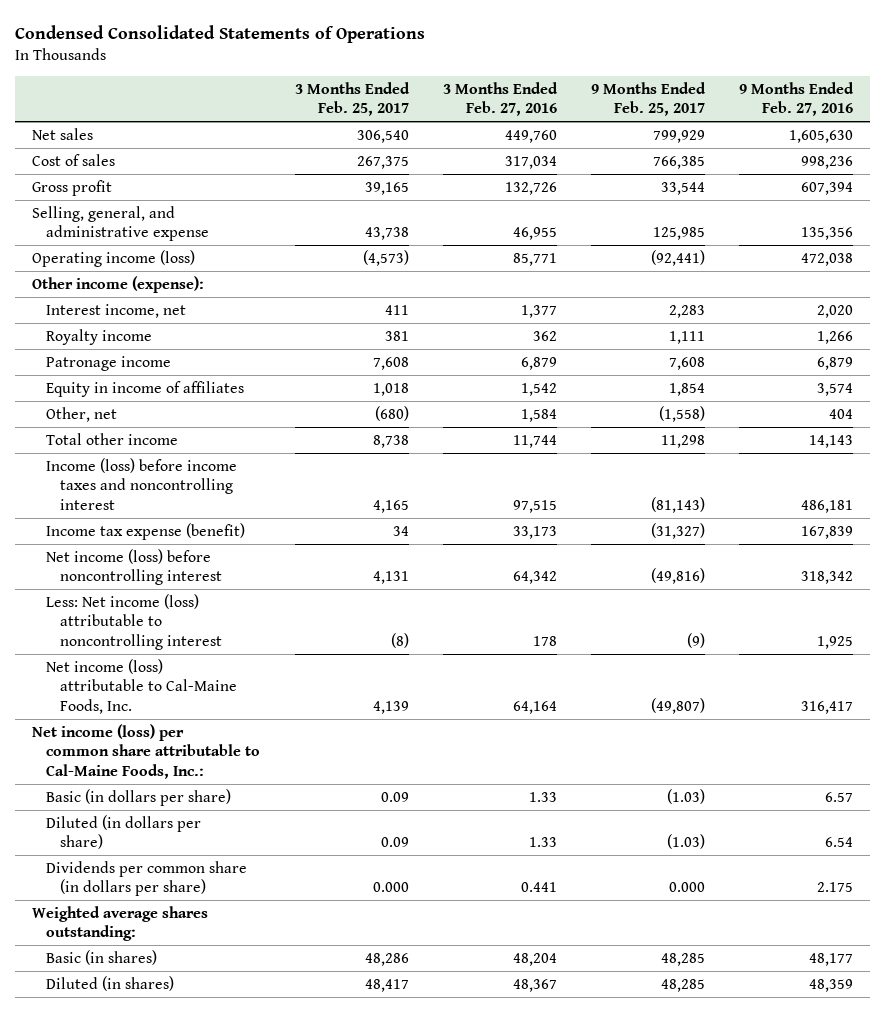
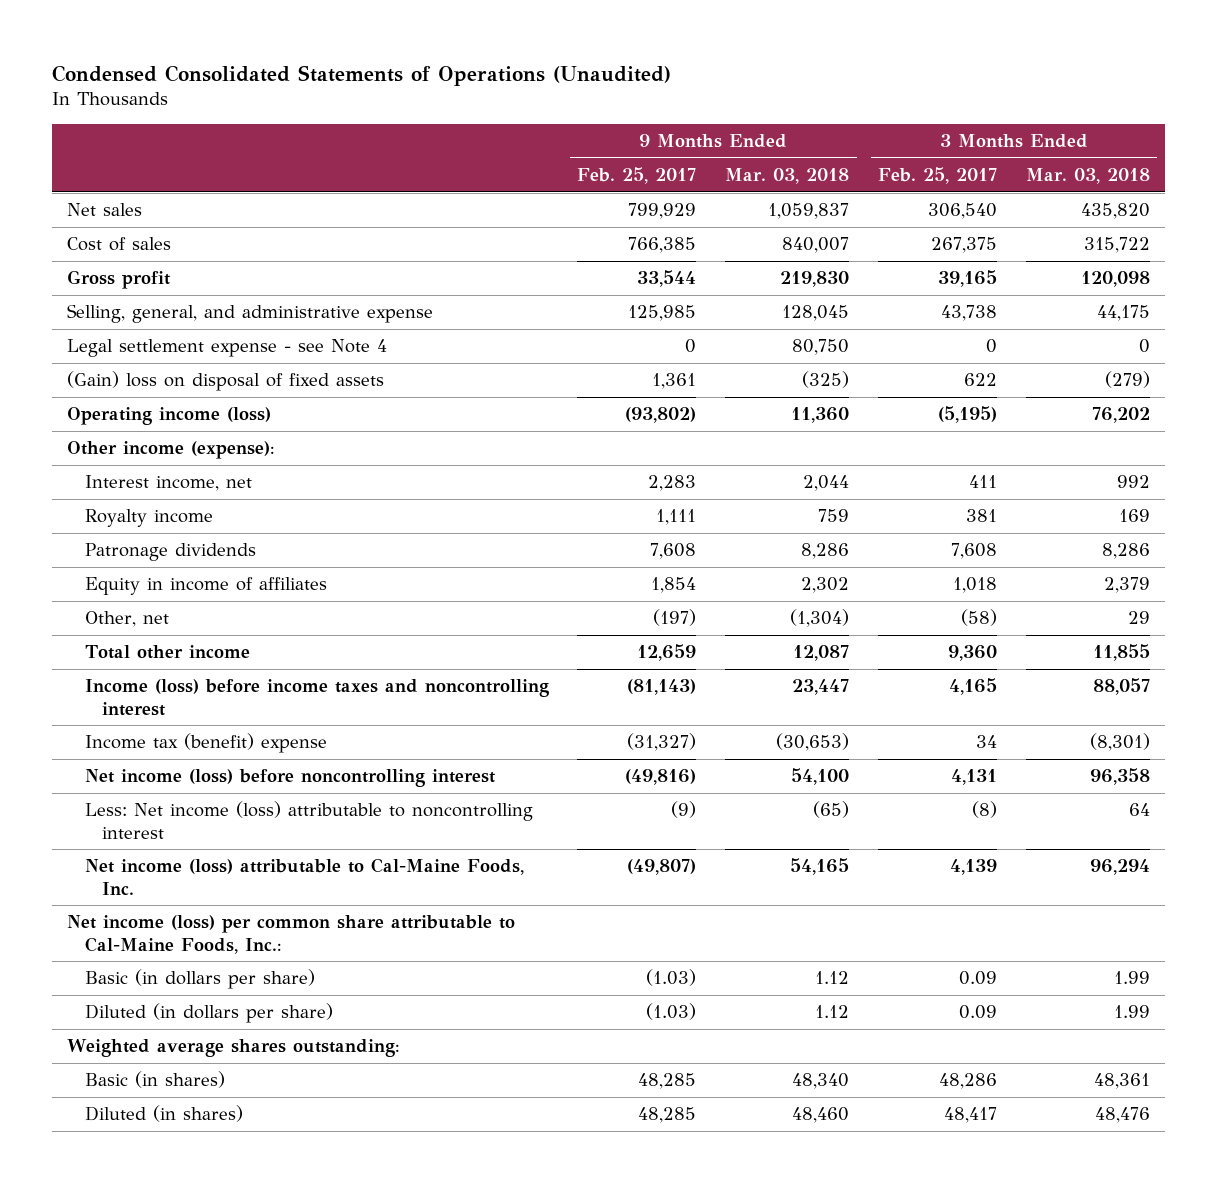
- Condensed Consolidated Statements of Operations
+ Condensed Consolidated Statements of Operations (Unaudited)
- | 3 Months Ended Feb. 25, 2017 | 3 Months Ended Feb. 27, 2016 | 9 Months Ended Feb. 25, 2017 | 9 Months Ended Feb. 27, 2016
+ | 9 Months Ended Feb. 25, 2017 | 9 Months Ended Mar. 03, 2018 | 3 Months Ended Feb. 25, 2017 | 3 Months Ended Mar. 03, 2018
- Operating income (loss) | (4,573) | 85,771 | (92,441) | 472,038
+ Legal settlement expense - see Note 4 | 0 | 80,750 | 0 | 0
+ (Gain) loss on disposal of fixed assets | 1,361 | (325) | 622 | (279)
+ Operating income (loss) | (93,802) | 11,360 | (5,195) | 76,202
- Patronage income | 7,608 | 6,879 | 7,608 | 6,879
+ Patronage dividends | 7,608 | 8,286 | 7,608 | 8,286
- Other, net | (680) | 1,584 | (1,558) | 404
- Total other income | 8,738 | 11,744 | 11,298 | 14,143
+ Other, net | (197) | (1,304) | (58) | 29
+ Total other income | 12,659 | 12,087 | 9,360 | 11,855
- Income tax expense (benefit) | 34 | 33,173 | (31,327) | 167,839
+ Income tax (benefit) expense | (31,327) | (30,653) | 34 | (8,301)
- Dividends per common share (in dollars per share) | 0.000 | 0.441 | 0.000 | 2.175

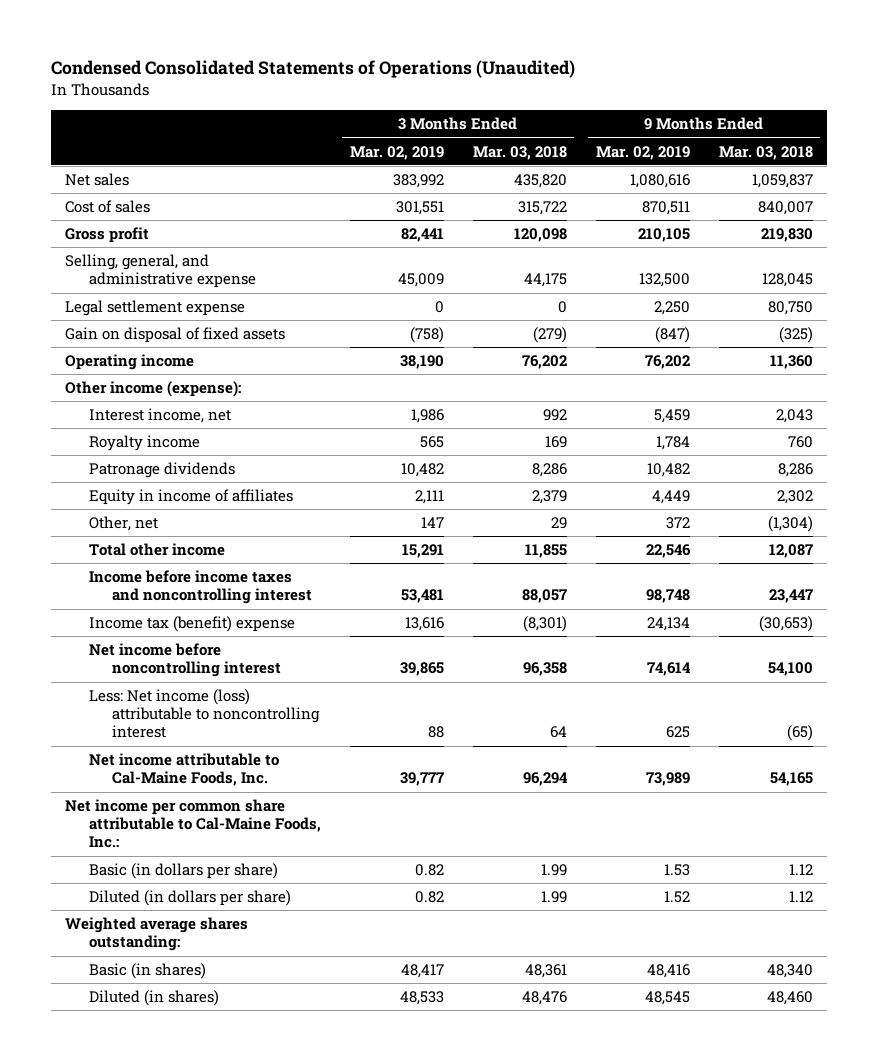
- | 9 Months Ended Feb. 25, 2017 | 9 Months Ended Mar. 03, 2018 | 3 Months Ended Feb. 25, 2017 | 3 Months Ended Mar. 03, 2018
+ | 3 Months Ended Mar. 02, 2019 | 3 Months Ended Mar. 03, 2018 | 9 Months Ended Mar. 02, 2019 | 9 Months Ended Mar. 03, 2018
- Legal settlement expense - see Note 4 | 0 | 80,750 | 0 | 0
- (Gain) loss on disposal of fixed assets | 1,361 | (325) | 622 | (279)
- Operating income (loss) | (93,802) | 11,360 | (5,195) | 76,202
+ Legal settlement expense | 0 | 0 | 2,250 | 80,750
+ Gain on disposal of fixed assets | (758) | (279) | (847) | (325)
+ Operating income | 38,190 | 76,202 | 76,202 | 11,360
- Interest income, net | 2,283 | 2,044 | 411 | 992
- Royalty income | 1,111 | 759 | 381 | 169
+ Interest income, net | 1,986 | 992 | 5,459 | 2,043
+ Royalty income | 565 | 169 | 1,784 | 760
- Income (loss) before income taxes and noncontrolling interest | (81,143) | 23,447 | 4,165 | 88,057
+ Income before income taxes and noncontrolling interest | 53,481 | 88,057 | 98,748 | 23,447
- Net income (loss) before noncontrolling interest | (49,816) | 54,100 | 4,131 | 96,358
+ Net income before noncontrolling interest | 39,865 | 96,358 | 74,614 | 54,100
- Net income (loss) attributable to Cal-Maine Foods, Inc. | (49,807) | 54,165 | 4,139 | 96,294
- Net income (loss) per common share attributable to Cal-Maine Foods, Inc.:
+ Net income attributable to Cal-Maine Foods, Inc. | 39,777 | 96,294 | 73,989 | 54,165
+ Net income per common share attributable to Cal-Maine Foods, Inc.:

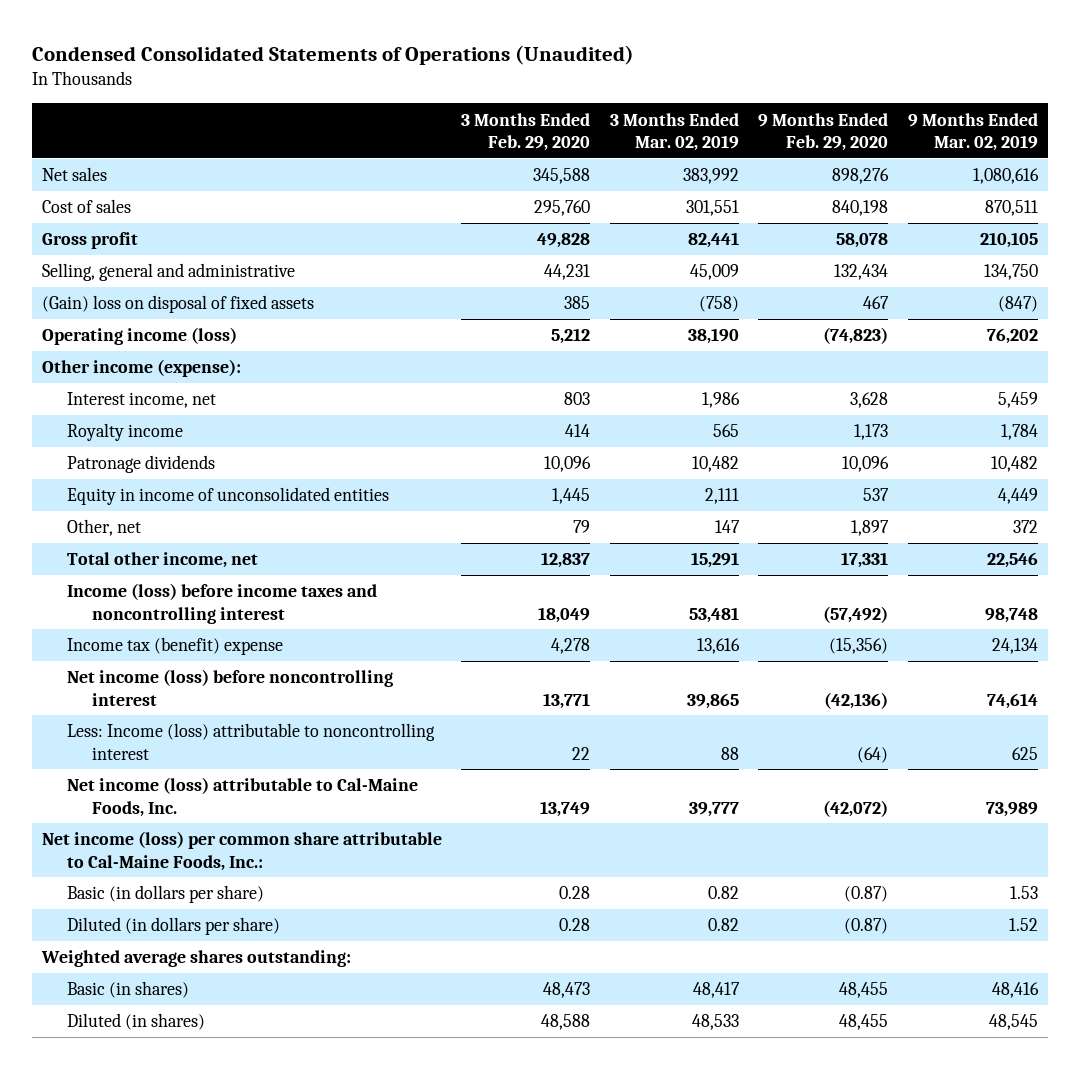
- | 3 Months Ended Mar. 02, 2019 | 3 Months Ended Mar. 03, 2018 | 9 Months Ended Mar. 02, 2019 | 9 Months Ended Mar. 03, 2018
+ | 3 Months Ended Feb. 29, 2020 | 3 Months Ended Mar. 02, 2019 | 9 Months Ended Feb. 29, 2020 | 9 Months Ended Mar. 02, 2019
- Selling, general, and administrative expense | 45,009 | 44,175 | 132,500 | 128,045
- Legal settlement expense | 0 | 0 | 2,250 | 80,750
- Gain on disposal of fixed assets | (758) | (279) | (847) | (325)
- Operating income | 38,190 | 76,202 | 76,202 | 11,360
+ Selling, general and administrative | 44,231 | 45,009 | 132,434 | 134,750
+ (Gain) loss on disposal of fixed assets | 385 | (758) | 467 | (847)
+ Operating income (loss) | 5,212 | 38,190 | (74,823) | 76,202
- Equity in income of affiliates | 2,111 | 2,379 | 4,449 | 2,302
+ Equity in income of unconsolidated entities | 1,445 | 2,111 | 537 | 4,449
- Total other income | 15,291 | 11,855 | 22,546 | 12,087
- Income before income taxes and noncontrolling interest | 53,481 | 88,057 | 98,748 | 23,447
+ Total other income, net | 12,837 | 15,291 | 17,331 | 22,546
+ Income (loss) before income taxes and noncontrolling interest | 18,049 | 53,481 | (57,492) | 98,748
- Net income before noncontrolling interest | 39,865 | 96,358 | 74,614 | 54,100
- Less: Net income (loss) attributable to noncontrolling interest | 88 | 64 | 625 | (65)
- Net income attributable to Cal-Maine Foods, Inc. | 39,777 | 96,294 | 73,989 | 54,165
- Net income per common share attributable to Cal-Maine Foods, Inc.:
+ Net income (loss) before noncontrolling interest | 13,771 | 39,865 | (42,136) | 74,614
+ Less: Income (loss) attributable to noncontrolling interest | 22 | 88 | (64) | 625
+ Net income (loss) attributable to Cal-Maine Foods, Inc. | 13,749 | 39,777 | (42,072) | 73,989
+ Net income (loss) per common share attributable to Cal-Maine Foods, Inc.:

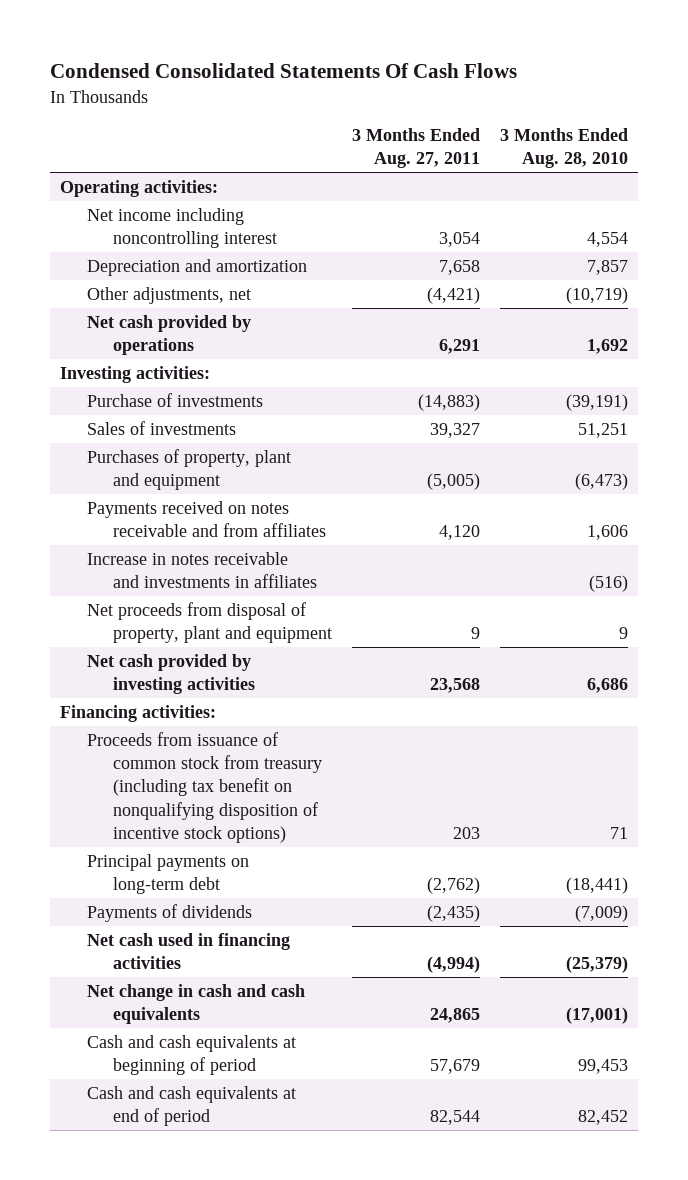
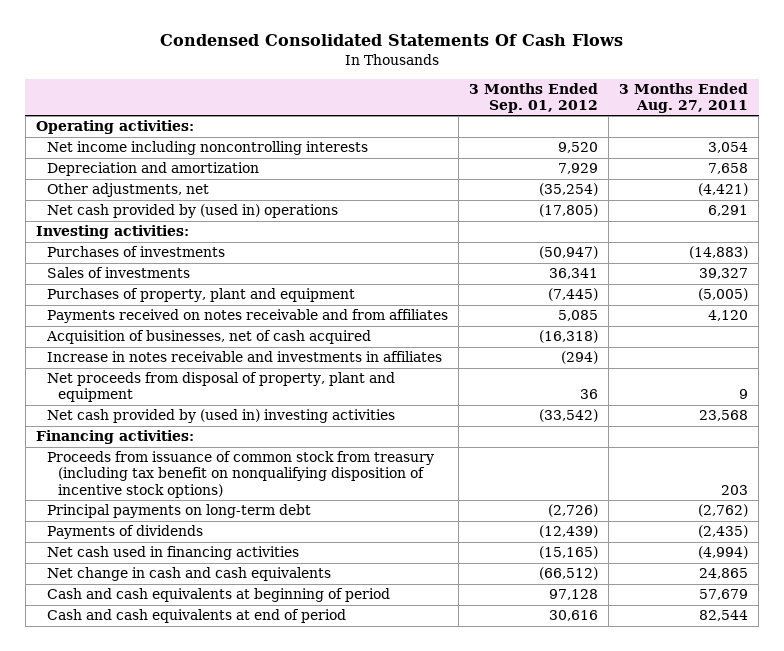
- | 3 Months Ended Aug. 27, 2011 | 3 Months Ended Aug. 28, 2010
+ | 3 Months Ended Sep. 01, 2012 | 3 Months Ended Aug. 27, 2011
- Net income including noncontrolling interest | 3,054 | 4,554
+ Net income including noncontrolling interests | 9,520 | 3,054
- Net cash provided by operations | 6,291 | 1,692
+ Net cash provided by (used in) operations | (17,805) | 6,291
- Purchase of investments | (14,883) | (39,191)
+ Purchases of investments | (50,947) | (14,883)
+ Acquisition of businesses, net of cash acquired | (16,318) |
- Net cash provided by investing activities | 23,568 | 6,686
+ Net cash provided by (used in) investing activities | (33,542) | 23,568

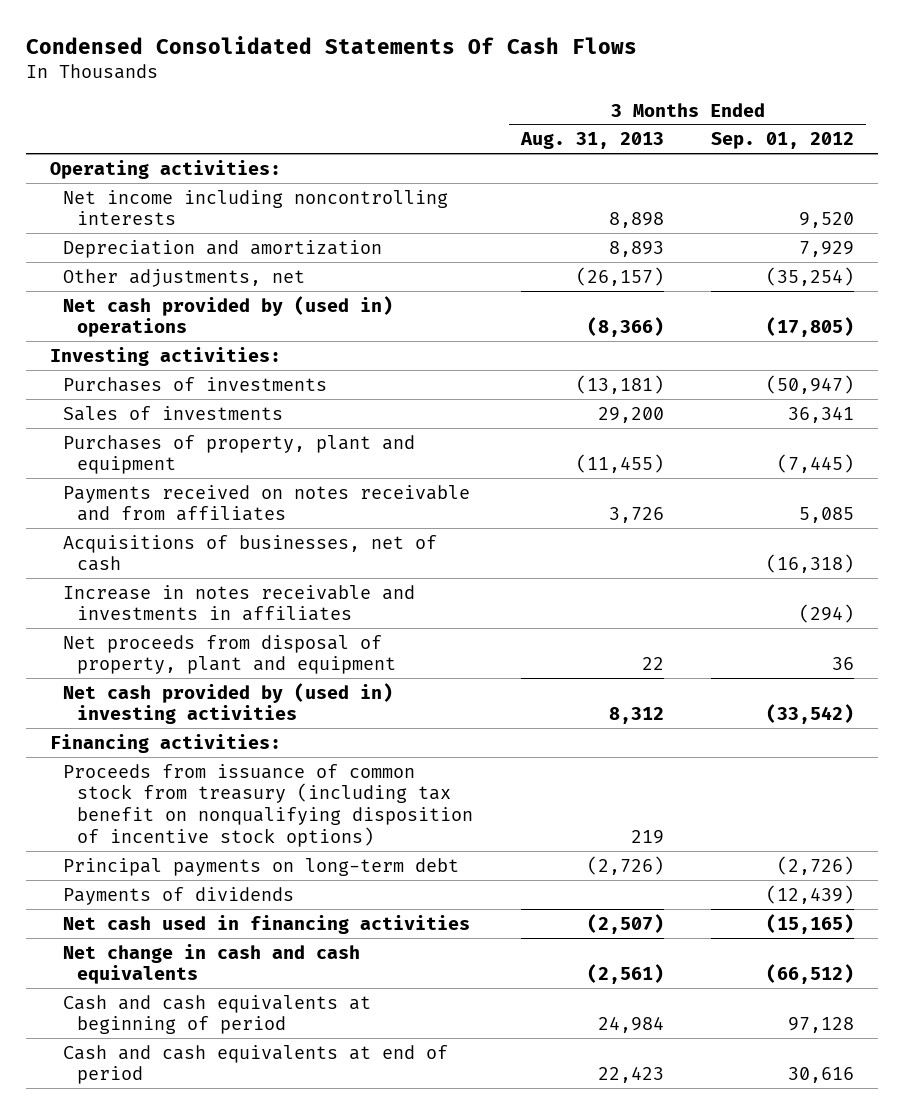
- | 3 Months Ended Sep. 01, 2012 | 3 Months Ended Aug. 27, 2011
+ | 3 Months Ended Aug. 31, 2013 | 3 Months Ended Sep. 01, 2012
- Acquisition of businesses, net of cash acquired | (16,318) |
+ Acquisitions of businesses, net of cash | | (16,318)

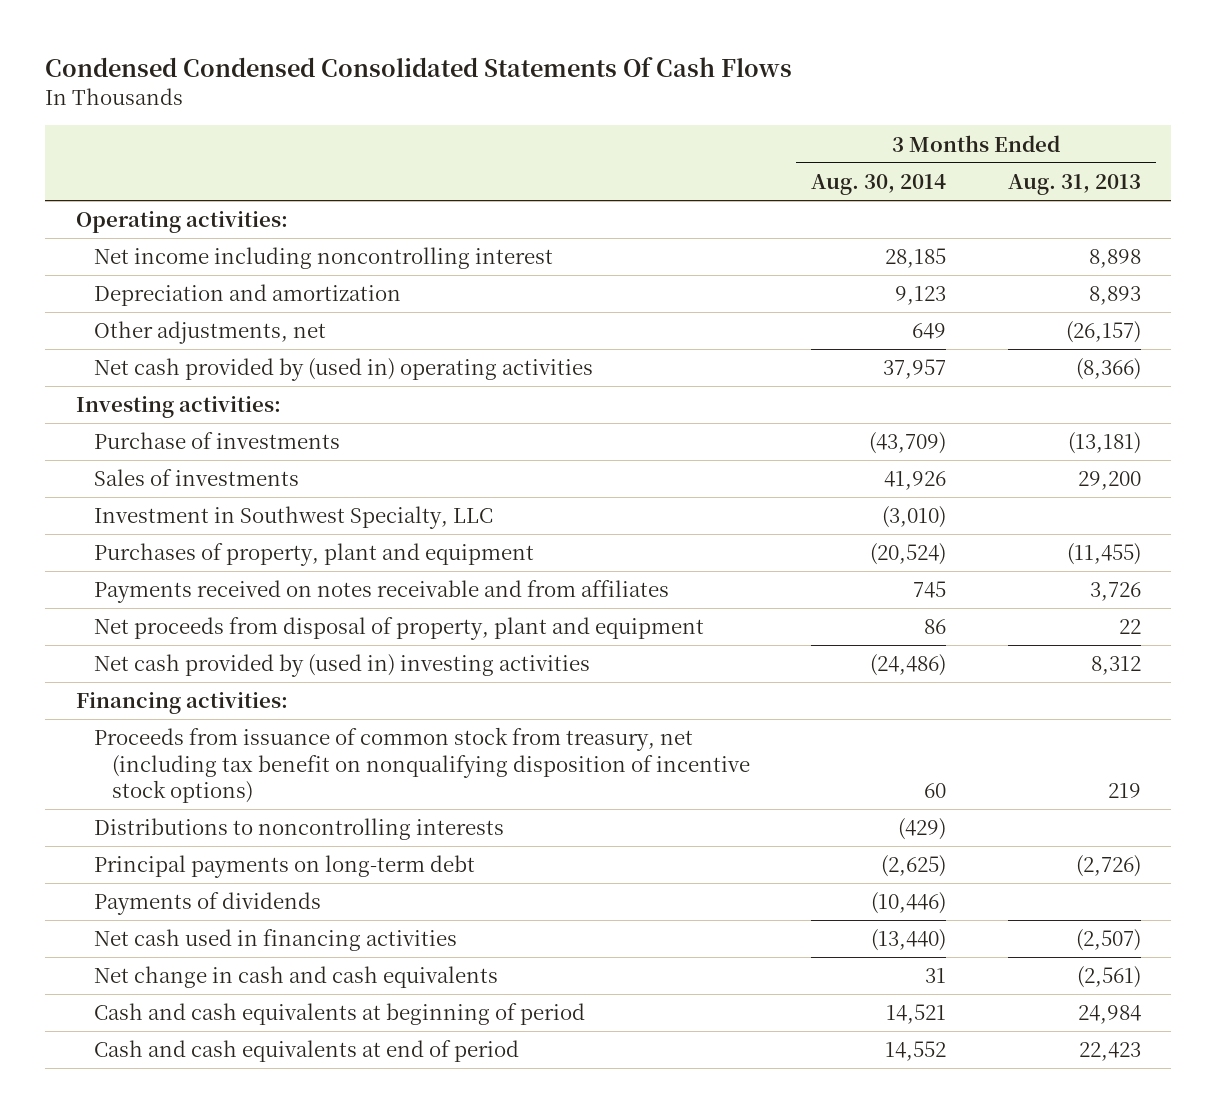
- Condensed Consolidated Statements Of Cash Flows
+ Condensed Condensed Consolidated Statements Of Cash Flows
- | 3 Months Ended Aug. 31, 2013 | 3 Months Ended Sep. 01, 2012
+ | 3 Months Ended Aug. 30, 2014 | 3 Months Ended Aug. 31, 2013
- Net income including noncontrolling interests | 8,898 | 9,520
+ Net income including noncontrolling interest | 28,185 | 8,898
- Net cash provided by (used in) operations | (8,366) | (17,805)
+ Net cash provided by (used in) operating activities | 37,957 | (8,366)
- Purchases of investments | (13,181) | (50,947)
+ Purchase of investments | (43,709) | (13,181)
+ Investment in Southwest Specialty, LLC | (3,010) |
- Acquisitions of businesses, net of cash | | (16,318)
- Increase in notes receivable and investments in affiliates | | (294)
- Proceeds from issuance of common stock from treasury (including tax benefit on nonqualifying disposition of incentive stock options) | 219 |
+ Proceeds from issuance of common stock from treasury, net (including tax benefit on nonqualifying disposition of incentive stock options) | 60 | 219
+ Distributions to noncontrolling interests | (429) |

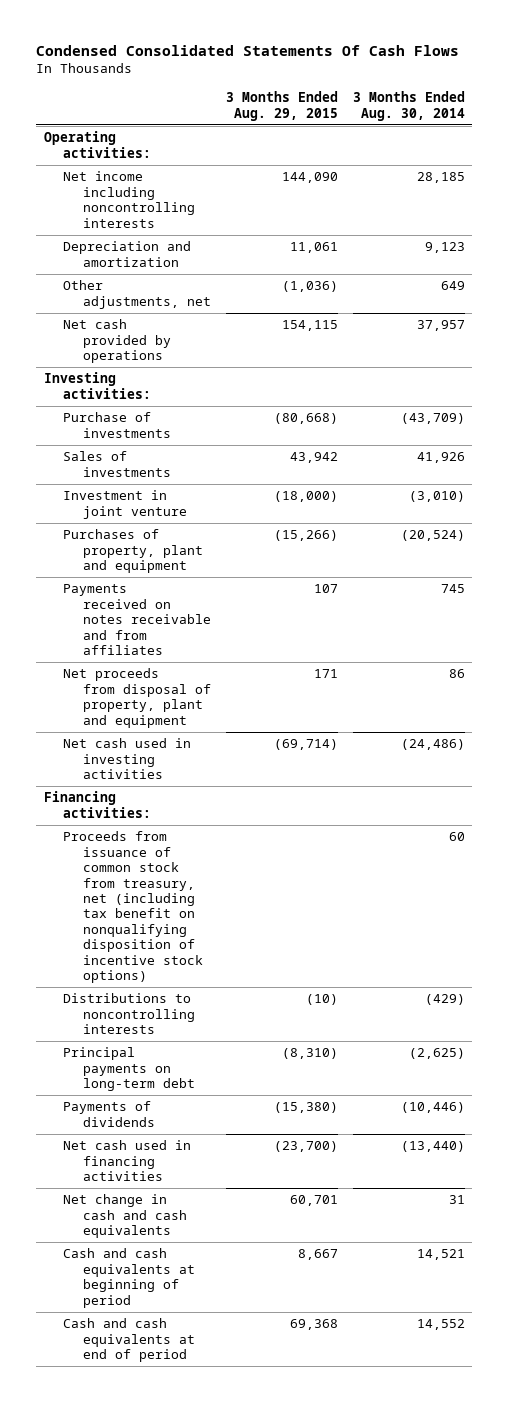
- Condensed Condensed Consolidated Statements Of Cash Flows
+ Condensed Consolidated Statements Of Cash Flows
- | 3 Months Ended Aug. 30, 2014 | 3 Months Ended Aug. 31, 2013
+ | 3 Months Ended Aug. 29, 2015 | 3 Months Ended Aug. 30, 2014
- Net income including noncontrolling interest | 28,185 | 8,898
+ Net income including noncontrolling interests | 144,090 | 28,185
- Net cash provided by (used in) operating activities | 37,957 | (8,366)
+ Net cash provided by operations | 154,115 | 37,957
- Investment in Southwest Specialty, LLC | (3,010) |
+ Investment in joint venture | (18,000) | (3,010)
- Net cash provided by (used in) investing activities | (24,486) | 8,312
+ Net cash used in investing activities | (69,714) | (24,486)

